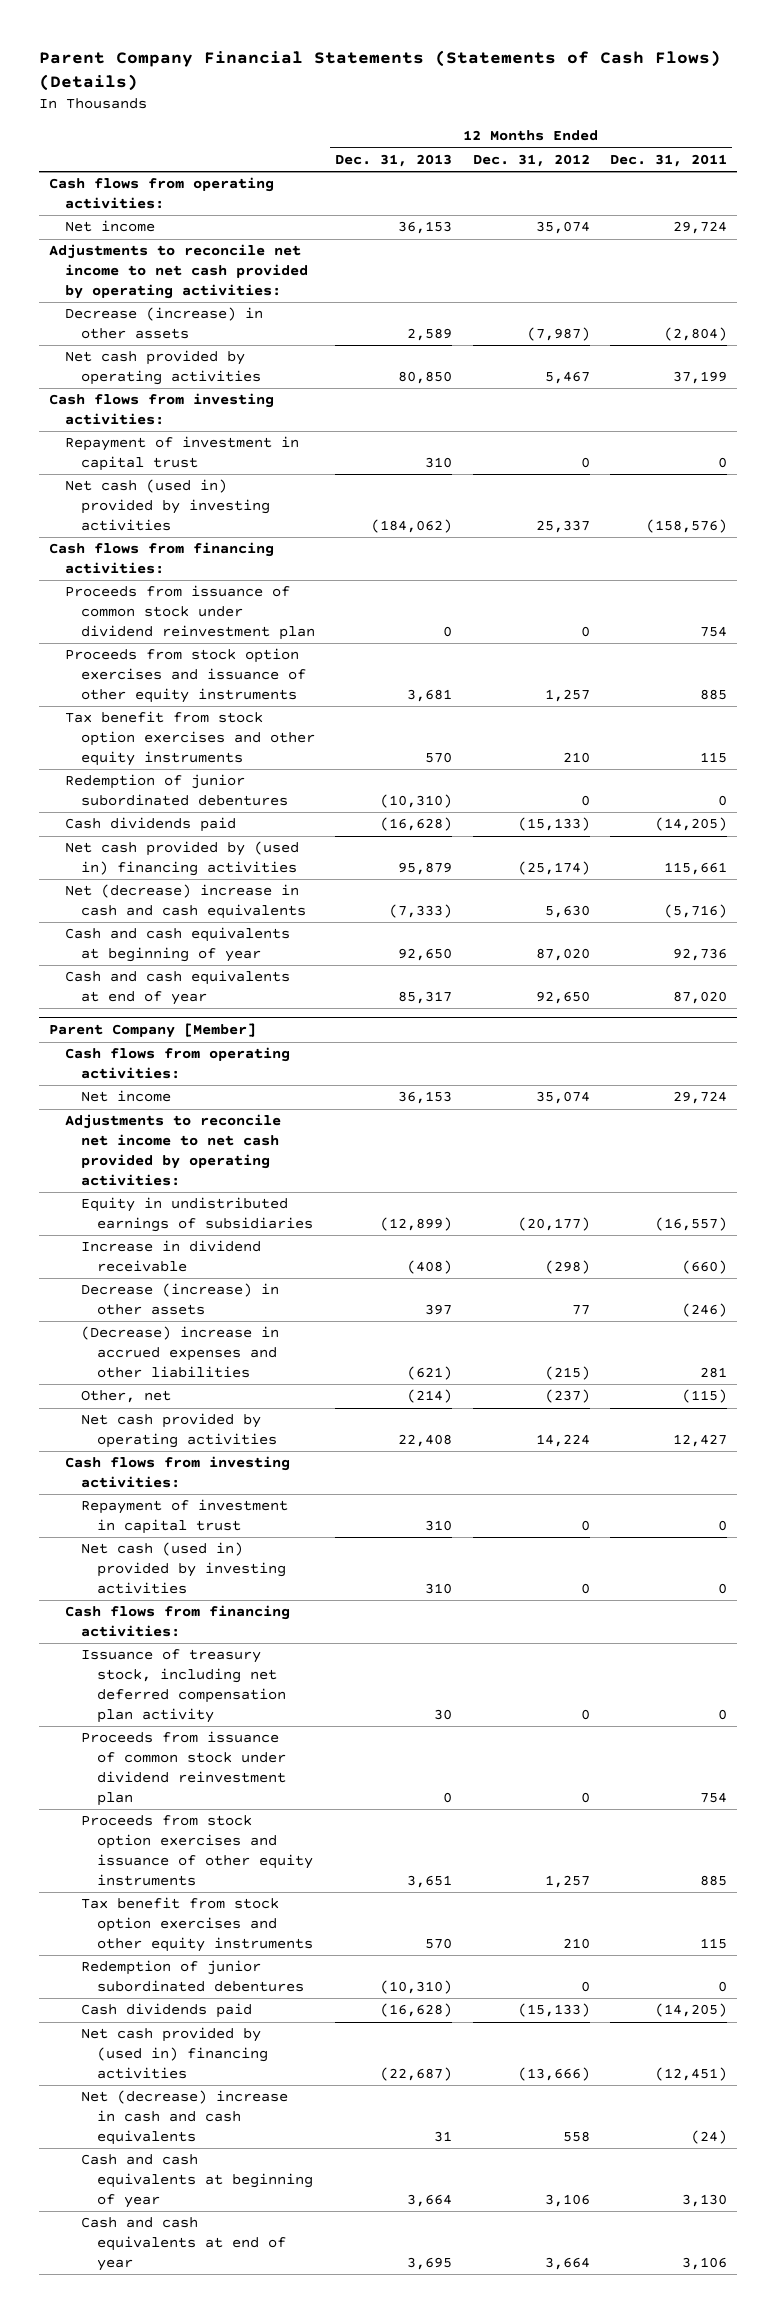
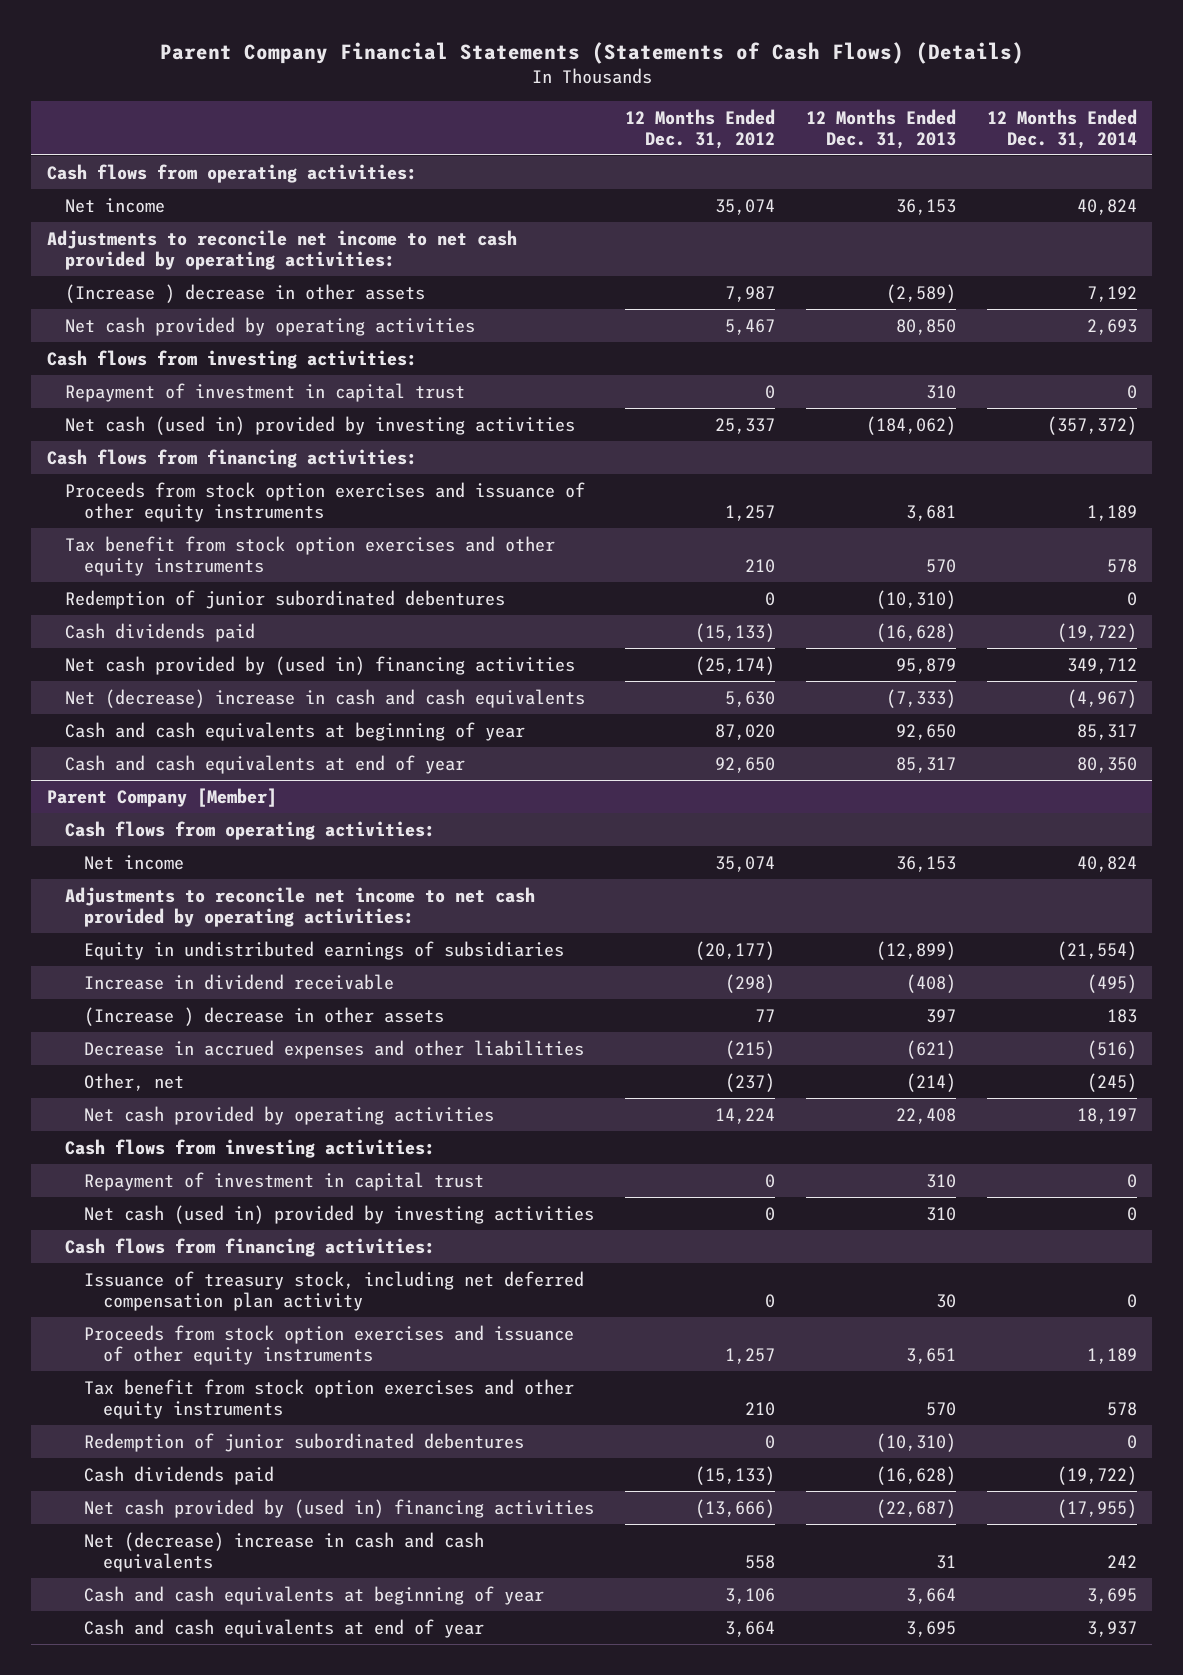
- | 12 Months Ended Dec. 31, 2013 | 12 Months Ended Dec. 31, 2012 | 12 Months Ended Dec. 31, 2011
+ | 12 Months Ended Dec. 31, 2012 | 12 Months Ended Dec. 31, 2013 | 12 Months Ended Dec. 31, 2014
- Decrease (increase) in other assets | 2,589 | (7,987) | (2,804)
+ (Increase ) decrease in other assets | 7,987 | (2,589) | 7,192
- Proceeds from issuance of common stock under dividend reinvestment plan | 0 | 0 | 754
@ Parent Company [Member]
- Decrease (increase) in other assets | 397 | 77 | (246)
- (Decrease) increase in accrued expenses and other liabilities | (621) | (215) | 281
+ (Increase ) decrease in other assets | 77 | 397 | 183
+ Decrease in accrued expenses and other liabilities | (215) | (621) | (516)
- Proceeds from issuance of common stock under dividend reinvestment plan | 0 | 0 | 754

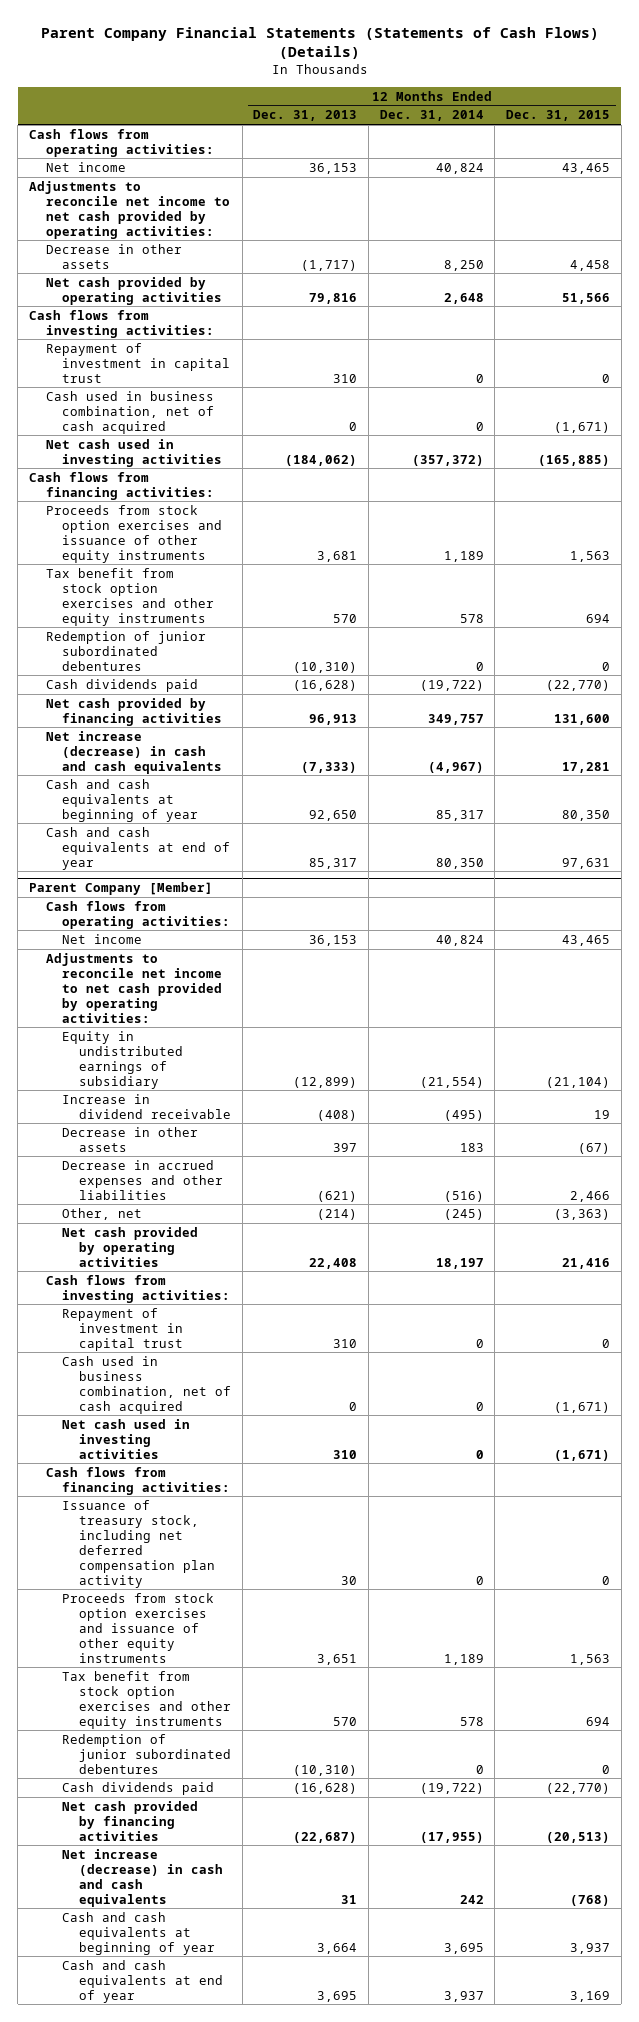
- | 12 Months Ended Dec. 31, 2012 | 12 Months Ended Dec. 31, 2013 | 12 Months Ended Dec. 31, 2014
+ | 12 Months Ended Dec. 31, 2013 | 12 Months Ended Dec. 31, 2014 | 12 Months Ended Dec. 31, 2015
- (Increase ) decrease in other assets | 7,987 | (2,589) | 7,192
- Net cash provided by operating activities | 5,467 | 80,850 | 2,693
+ Decrease in other assets | (1,717) | 8,250 | 4,458
+ Net cash provided by operating activities | 79,816 | 2,648 | 51,566
- Net cash (used in) provided by investing activities | 25,337 | (184,062) | (357,372)
+ Cash used in business combination, net of cash acquired | 0 | 0 | (1,671)
+ Net cash used in investing activities | (184,062) | (357,372) | (165,885)
- Net cash provided by (used in) financing activities | (25,174) | 95,879 | 349,712
- Net (decrease) increase in cash and cash equivalents | 5,630 | (7,333) | (4,967)
+ Net cash provided by financing activities | 96,913 | 349,757 | 131,600
+ Net increase (decrease) in cash and cash equivalents | (7,333) | (4,967) | 17,281
@ Parent Company [Member]
- Equity in undistributed earnings of subsidiaries | (20,177) | (12,899) | (21,554)
+ Equity in undistributed earnings of subsidiary | (12,899) | (21,554) | (21,104)
- (Increase ) decrease in other assets | 77 | 397 | 183
+ Decrease in other assets | 397 | 183 | (67)
- Net cash (used in) provided by investing activities | 0 | 310 | 0
+ Cash used in business combination, net of cash acquired | 0 | 0 | (1,671)
+ Net cash used in investing activities | 310 | 0 | (1,671)
- Net cash provided by (used in) financing activities | (13,666) | (22,687) | (17,955)
- Net (decrease) increase in cash and cash equivalents | 558 | 31 | 242
+ Net cash provided by financing activities | (22,687) | (17,955) | (20,513)
+ Net increase (decrease) in cash and cash equivalents | 31 | 242 | (768)

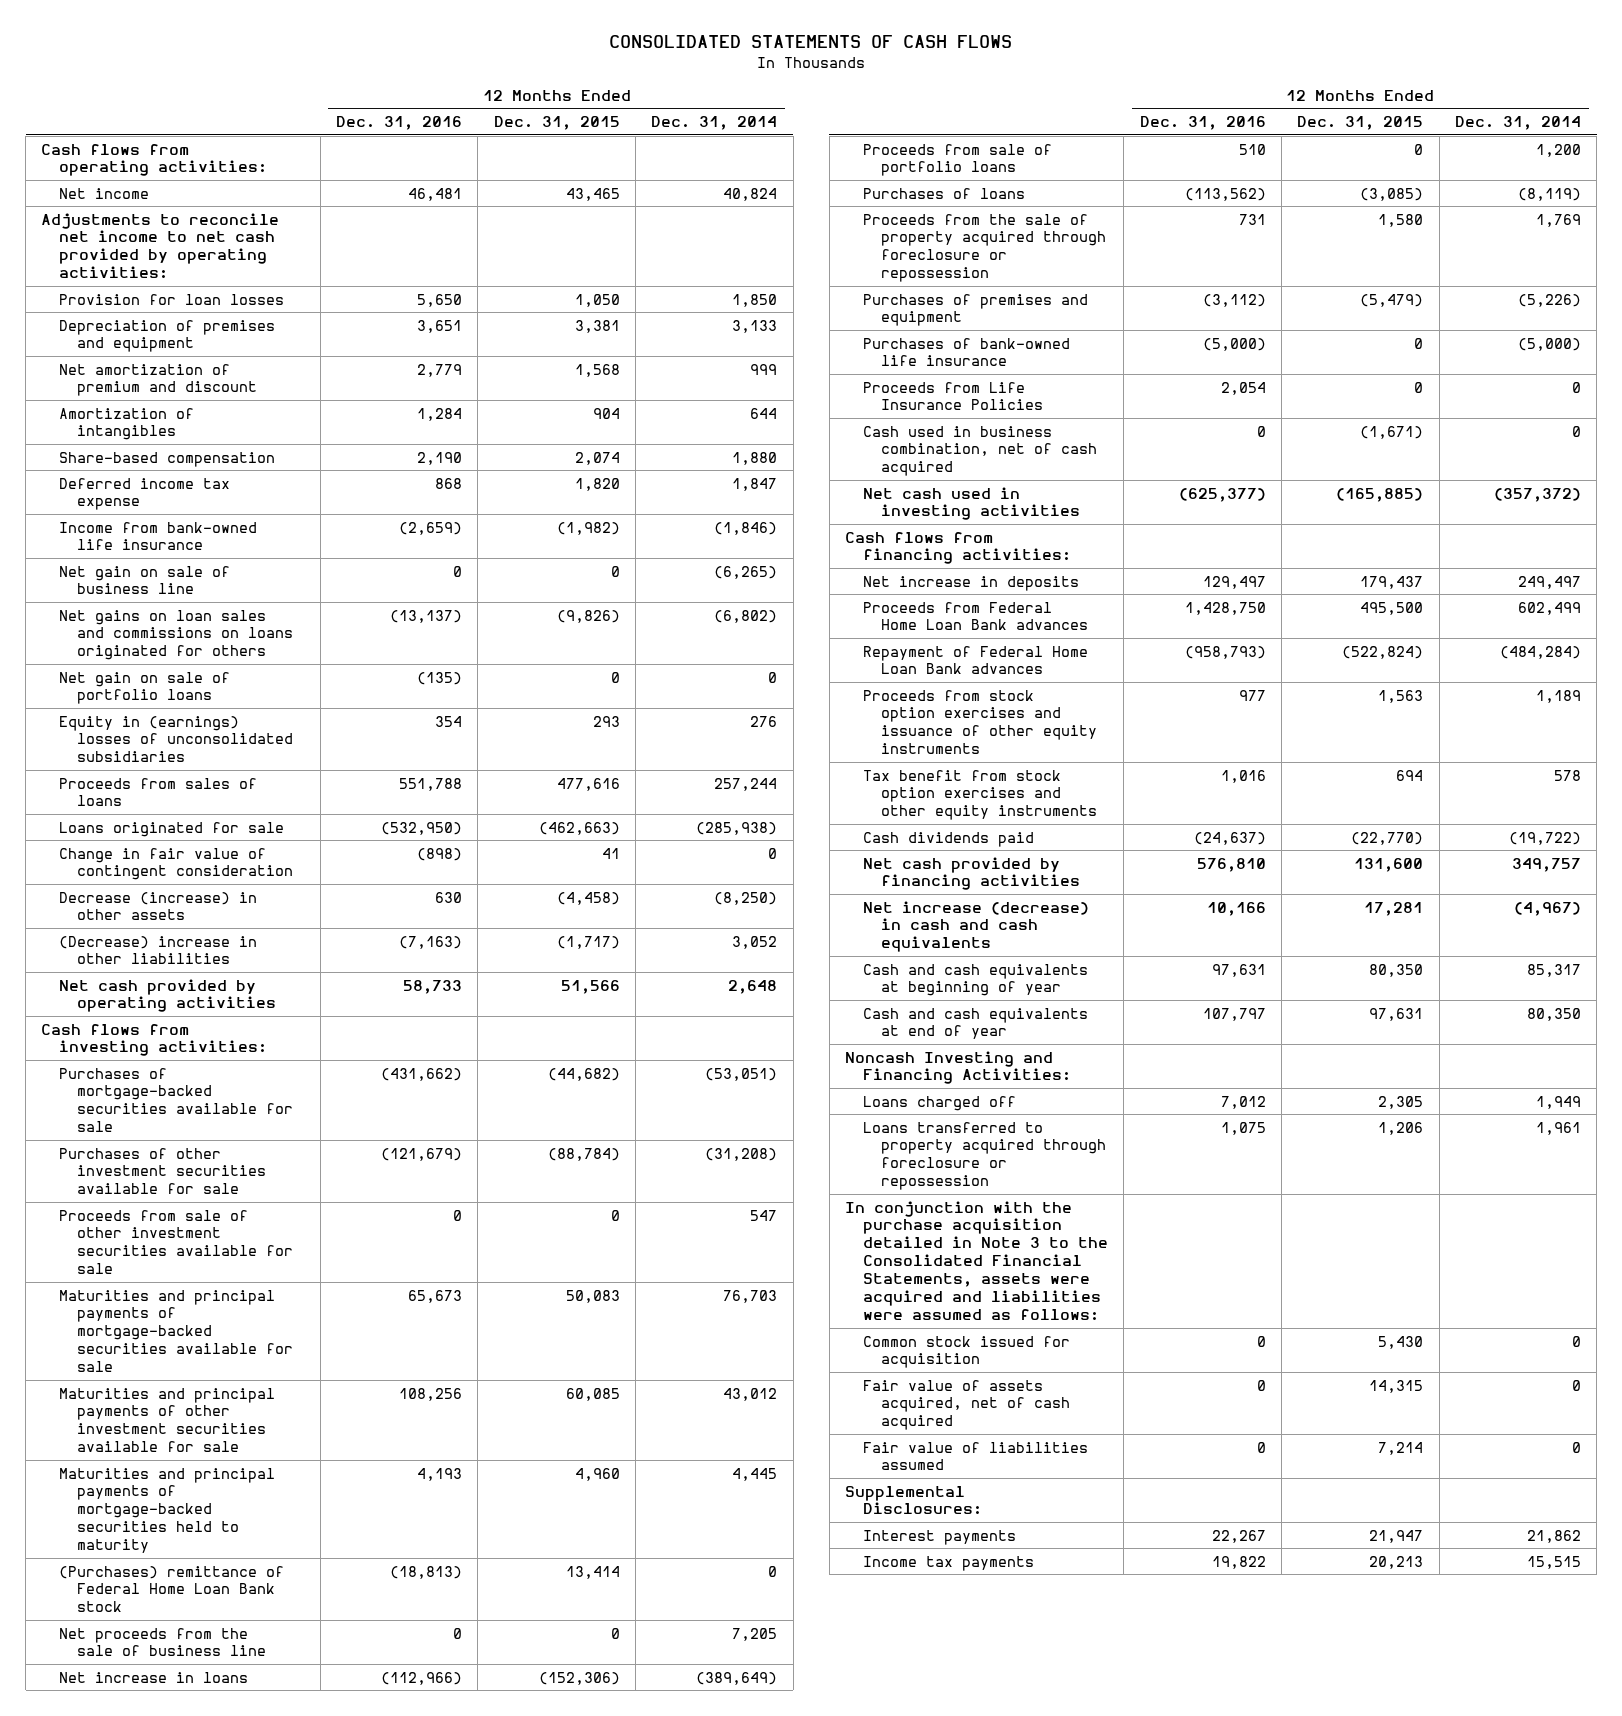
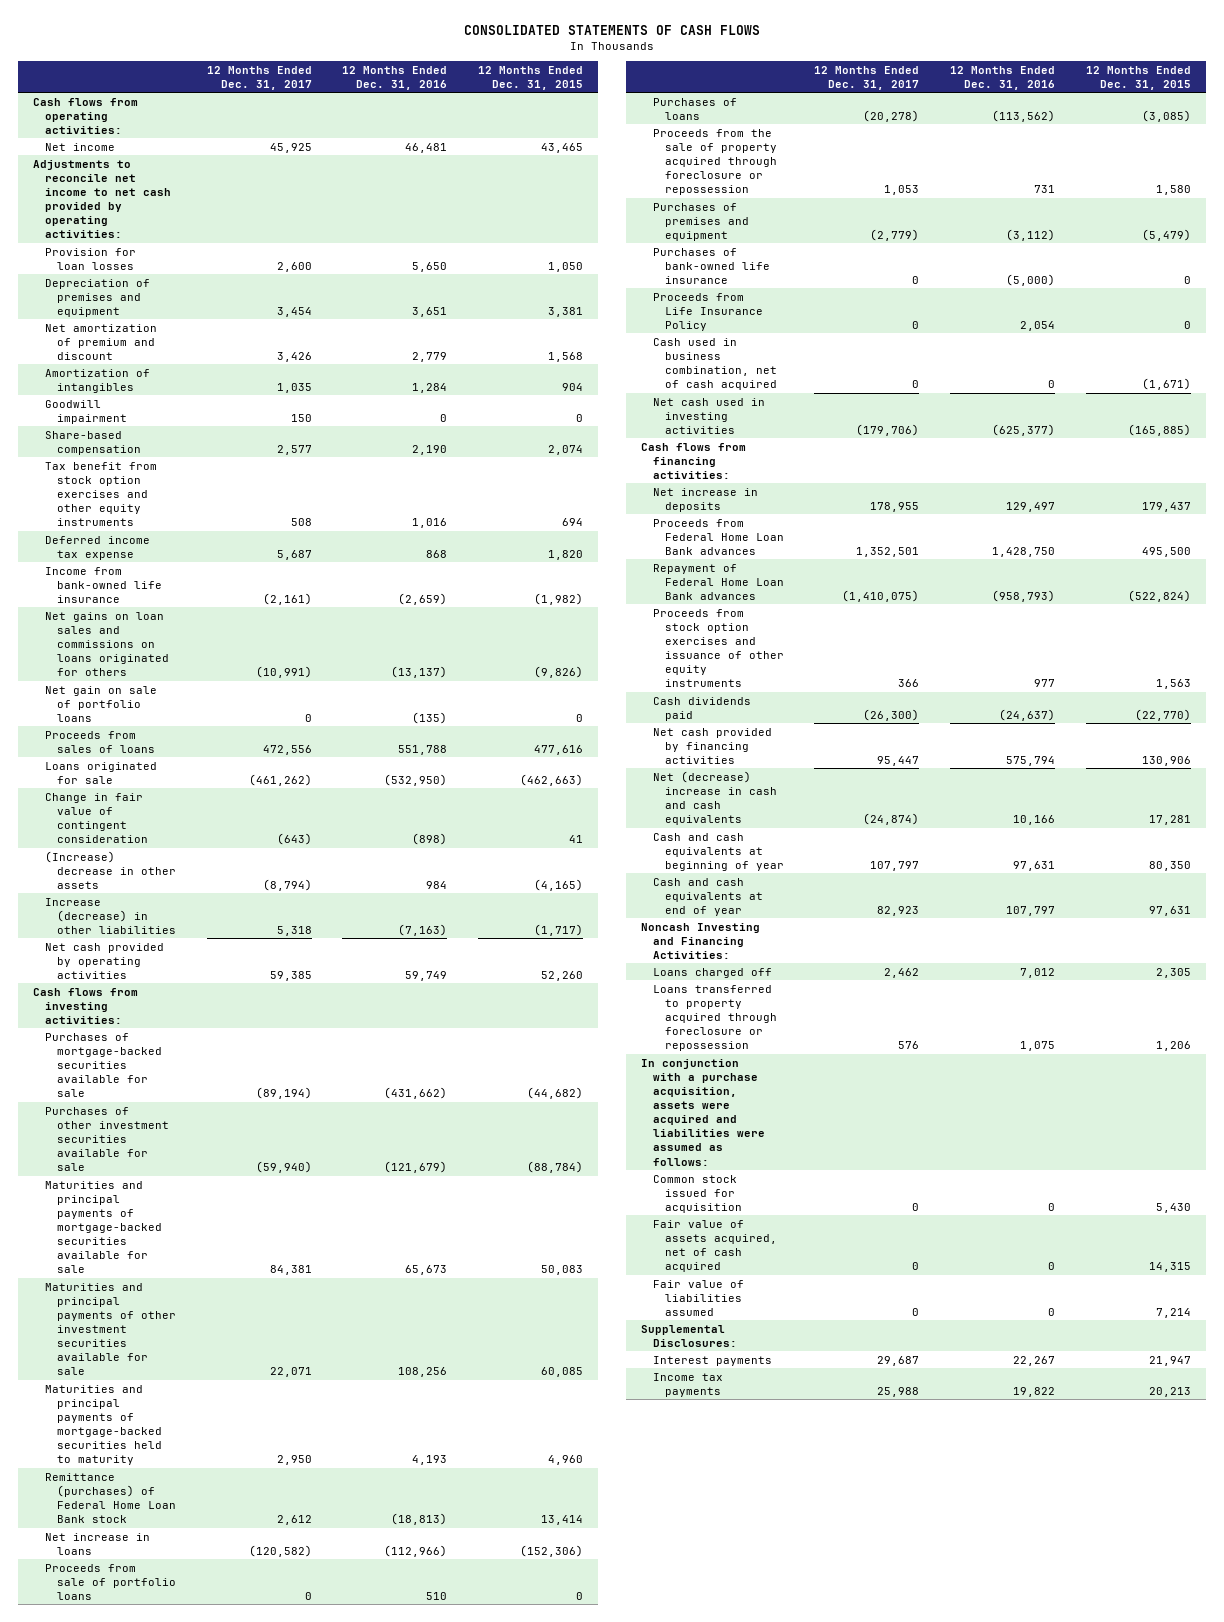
- | 12 Months Ended Dec. 31, 2016 | 12 Months Ended Dec. 31, 2015 | 12 Months Ended Dec. 31, 2014
+ | 12 Months Ended Dec. 31, 2017 | 12 Months Ended Dec. 31, 2016 | 12 Months Ended Dec. 31, 2015
+ Goodwill impairment | 150 | 0 | 0
moved up: Tax benefit from stock option exercises and other equity instruments | 508 | 1,016 | 694
- Net gain on sale of business line | 0 | 0 | (6,265)
- Equity in (earnings) losses of unconsolidated subsidiaries | 354 | 293 | 276
- Decrease (increase) in other assets | 630 | (4,458) | (8,250)
- (Decrease) increase in other liabilities | (7,163) | (1,717) | 3,052
- Net cash provided by operating activities | 58,733 | 51,566 | 2,648
+ (Increase) decrease in other assets | (8,794) | 984 | (4,165)
+ Increase (decrease) in other liabilities | 5,318 | (7,163) | (1,717)
+ Net cash provided by operating activities | 59,385 | 59,749 | 52,260
- Proceeds from sale of other investment securities available for sale | 0 | 0 | 547
- (Purchases) remittance of Federal Home Loan Bank stock | (18,813) | 13,414 | 0
- Net proceeds from the sale of business line | 0 | 0 | 7,205
+ Remittance (purchases) of Federal Home Loan Bank stock | 2,612 | (18,813) | 13,414
- Proceeds from Life Insurance Policies | 2,054 | 0 | 0
+ Proceeds from Life Insurance Policy | 0 | 2,054 | 0
- Net cash provided by financing activities | 576,810 | 131,600 | 349,757
- Net increase (decrease) in cash and cash equivalents | 10,166 | 17,281 | (4,967)
+ Net cash provided by financing activities | 95,447 | 575,794 | 130,906
+ Net (decrease) increase in cash and cash equivalents | (24,874) | 10,166 | 17,281
- In conjunction with the purchase acquisition detailed in Note 3 to the Consolidated Financial Statements, assets were acquired and liabilities were assumed as follows:
+ In conjunction with a purchase acquisition, assets were acquired and liabilities were assumed as follows:

